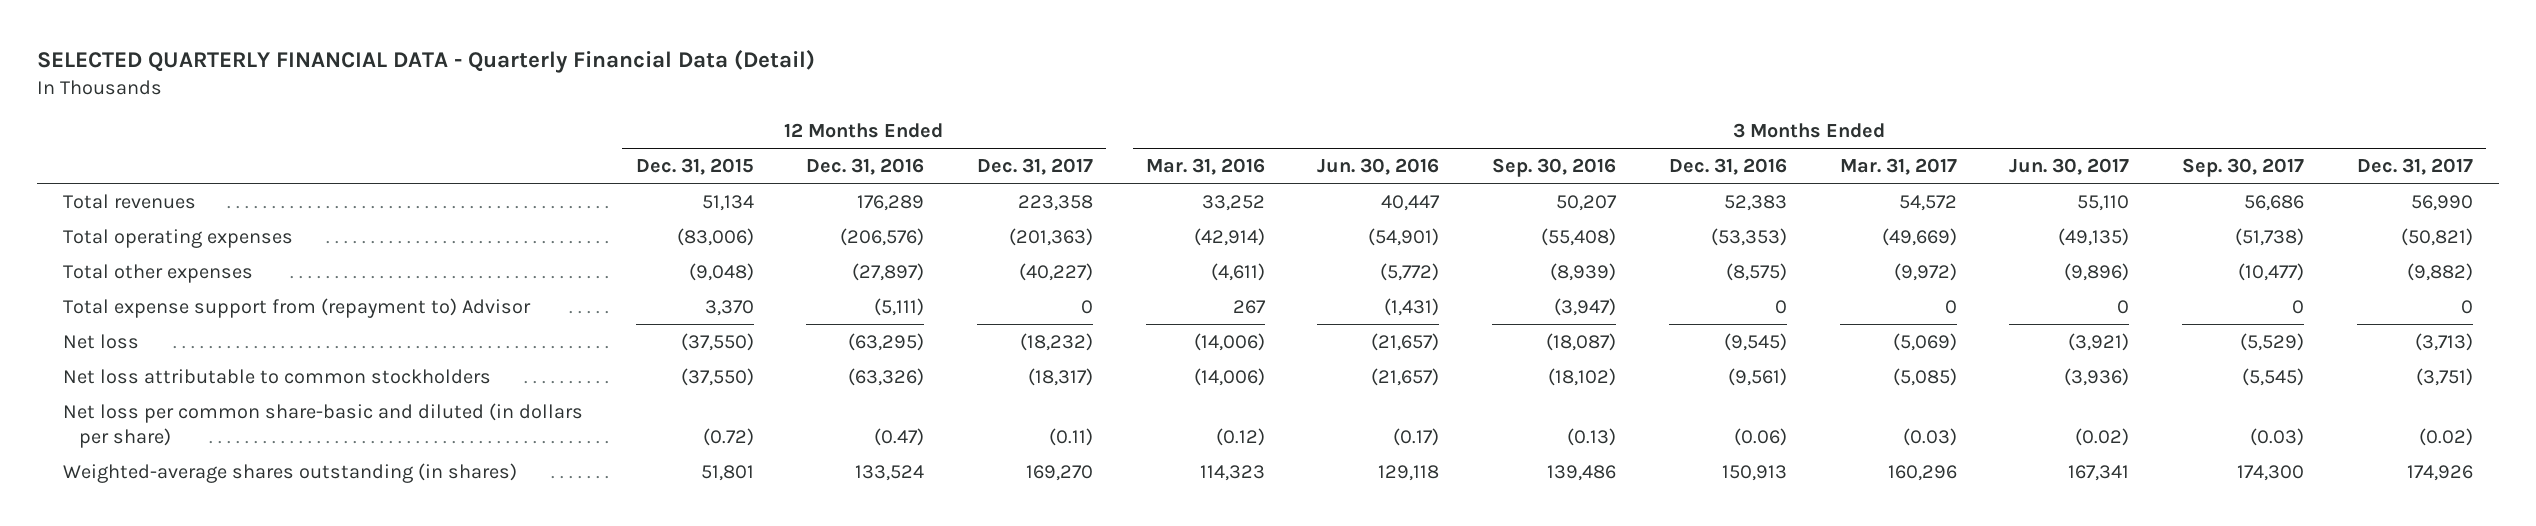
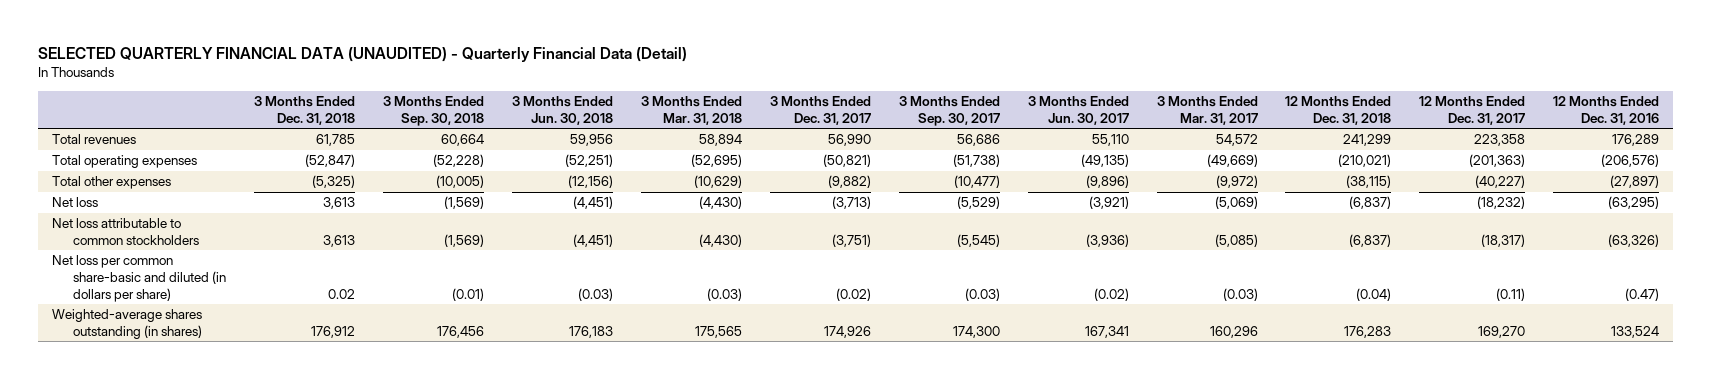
- SELECTED QUARTERLY FINANCIAL DATA - Quarterly Financial Data (Detail)
+ SELECTED QUARTERLY FINANCIAL DATA (UNAUDITED) - Quarterly Financial Data (Detail)
- | 12 Months Ended Dec. 31, 2015 | 12 Months Ended Dec. 31, 2016 | 12 Months Ended Dec. 31, 2017 | 3 Months Ended Mar. 31, 2016 | 3 Months Ended Jun. 30, 2016 | 3 Months Ended Sep. 30, 2016 | 3 Months Ended Dec. 31, 2016 | 3 Months Ended Mar. 31, 2017 | 3 Months Ended Jun. 30, 2017 | 3 Months Ended Sep. 30, 2017 | 3 Months Ended Dec. 31, 2017
+ | 3 Months Ended Dec. 31, 2018 | 3 Months Ended Sep. 30, 2018 | 3 Months Ended Jun. 30, 2018 | 3 Months Ended Mar. 31, 2018 | 3 Months Ended Dec. 31, 2017 | 3 Months Ended Sep. 30, 2017 | 3 Months Ended Jun. 30, 2017 | 3 Months Ended Mar. 31, 2017 | 12 Months Ended Dec. 31, 2018 | 12 Months Ended Dec. 31, 2017 | 12 Months Ended Dec. 31, 2016
- Total expense support from (repayment to) Advisor | 3,370 | (5,111) | 0 | 267 | (1,431) | (3,947) | 0 | 0 | 0 | 0 | 0

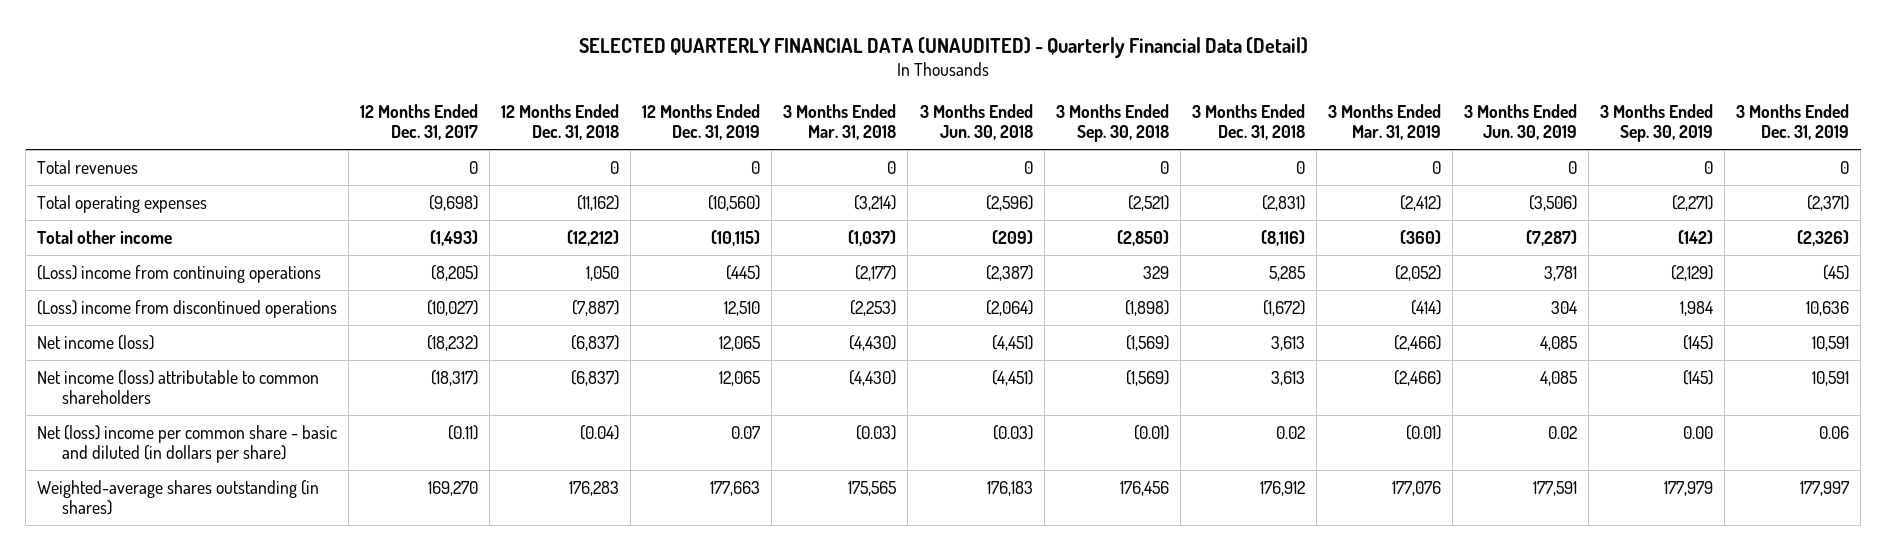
- | 3 Months Ended Dec. 31, 2018 | 3 Months Ended Sep. 30, 2018 | 3 Months Ended Jun. 30, 2018 | 3 Months Ended Mar. 31, 2018 | 3 Months Ended Dec. 31, 2017 | 3 Months Ended Sep. 30, 2017 | 3 Months Ended Jun. 30, 2017 | 3 Months Ended Mar. 31, 2017 | 12 Months Ended Dec. 31, 2018 | 12 Months Ended Dec. 31, 2017 | 12 Months Ended Dec. 31, 2016
+ | 12 Months Ended Dec. 31, 2017 | 12 Months Ended Dec. 31, 2018 | 12 Months Ended Dec. 31, 2019 | 3 Months Ended Mar. 31, 2018 | 3 Months Ended Jun. 30, 2018 | 3 Months Ended Sep. 30, 2018 | 3 Months Ended Dec. 31, 2018 | 3 Months Ended Mar. 31, 2019 | 3 Months Ended Jun. 30, 2019 | 3 Months Ended Sep. 30, 2019 | 3 Months Ended Dec. 31, 2019
- Total revenues | 61,785 | 60,664 | 59,956 | 58,894 | 56,990 | 56,686 | 55,110 | 54,572 | 241,299 | 223,358 | 176,289
- Total operating expenses | (52,847) | (52,228) | (52,251) | (52,695) | (50,821) | (51,738) | (49,135) | (49,669) | (210,021) | (201,363) | (206,576)
- Total other expenses | (5,325) | (10,005) | (12,156) | (10,629) | (9,882) | (10,477) | (9,896) | (9,972) | (38,115) | (40,227) | (27,897)
- Net loss | 3,613 | (1,569) | (4,451) | (4,430) | (3,713) | (5,529) | (3,921) | (5,069) | (6,837) | (18,232) | (63,295)
- Net loss attributable to common stockholders | 3,613 | (1,569) | (4,451) | (4,430) | (3,751) | (5,545) | (3,936) | (5,085) | (6,837) | (18,317) | (63,326)
- Net loss per common share-basic and diluted (in dollars per share) | 0.02 | (0.01) | (0.03) | (0.03) | (0.02) | (0.03) | (0.02) | (0.03) | (0.04) | (0.11) | (0.47)
+ Total revenues | 0 | 0 | 0 | 0 | 0 | 0 | 0 | 0 | 0 | 0 | 0
+ Total operating expenses | (9,698) | (11,162) | (10,560) | (3,214) | (2,596) | (2,521) | (2,831) | (2,412) | (3,506) | (2,271) | (2,371)
+ Total other income | (1,493) | (12,212) | (10,115) | (1,037) | (209) | (2,850) | (8,116) | (360) | (7,287) | (142) | (2,326)
+ (Loss) income from continuing operations | (8,205) | 1,050 | (445) | (2,177) | (2,387) | 329 | 5,285 | (2,052) | 3,781 | (2,129) | (45)
+ (Loss) income from discontinued operations | (10,027) | (7,887) | 12,510 | (2,253) | (2,064) | (1,898) | (1,672) | (414) | 304 | 1,984 | 10,636
+ Net income (loss) | (18,232) | (6,837) | 12,065 | (4,430) | (4,451) | (1,569) | 3,613 | (2,466) | 4,085 | (145) | 10,591
+ Net income (loss) attributable to common shareholders | (18,317) | (6,837) | 12,065 | (4,430) | (4,451) | (1,569) | 3,613 | (2,466) | 4,085 | (145) | 10,591
+ Net (loss) income per common share - basic and diluted (in dollars per share) | (0.11) | (0.04) | 0.07 | (0.03) | (0.03) | (0.01) | 0.02 | (0.01) | 0.02 | 0.00 | 0.06

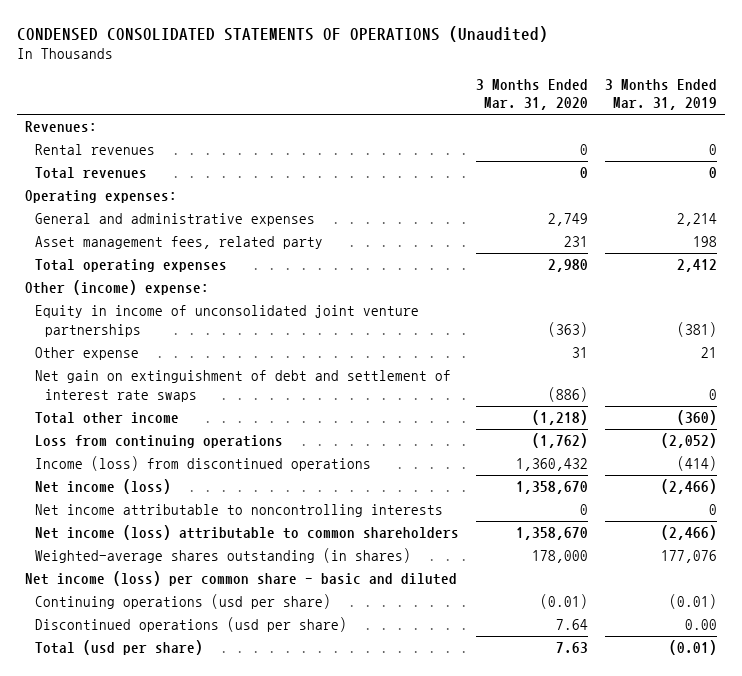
- SELECTED QUARTERLY FINANCIAL DATA (UNAUDITED) - Quarterly Financial Data (Detail)
+ CONDENSED CONSOLIDATED STATEMENTS OF OPERATIONS (Unaudited)
- | 12 Months Ended Dec. 31, 2017 | 12 Months Ended Dec. 31, 2018 | 12 Months Ended Dec. 31, 2019 | 3 Months Ended Mar. 31, 2018 | 3 Months Ended Jun. 30, 2018 | 3 Months Ended Sep. 30, 2018 | 3 Months Ended Dec. 31, 2018 | 3 Months Ended Mar. 31, 2019 | 3 Months Ended Jun. 30, 2019 | 3 Months Ended Sep. 30, 2019 | 3 Months Ended Dec. 31, 2019
+ | 3 Months Ended Mar. 31, 2020 | 3 Months Ended Mar. 31, 2019
+ Revenues:
+ Rental revenues | 0 | 0
- Total operating expenses | (9,698) | (11,162) | (10,560) | (3,214) | (2,596) | (2,521) | (2,831) | (2,412) | (3,506) | (2,271) | (2,371)
+ Operating expenses:
+ General and administrative expenses | 2,749 | 2,214
+ Asset management fees, related party | 231 | 198
+ Total operating expenses | 2,980 | 2,412
+ Other (income) expense:
+ Equity in income of unconsolidated joint venture partnerships | (363) | (381)
+ Other expense | 31 | 21
+ Net gain on extinguishment of debt and settlement of interest rate swaps | (886) | 0
- (Loss) income from continuing operations | (8,205) | 1,050 | (445) | (2,177) | (2,387) | 329 | 5,285 | (2,052) | 3,781 | (2,129) | (45)
- (Loss) income from discontinued operations | (10,027) | (7,887) | 12,510 | (2,253) | (2,064) | (1,898) | (1,672) | (414) | 304 | 1,984 | 10,636
+ Loss from continuing operations | (1,762) | (2,052)
+ Income (loss) from discontinued operations | 1,360,432 | (414)
+ Net income attributable to noncontrolling interests | 0 | 0
- Net (loss) income per common share - basic and diluted (in dollars per share) | (0.11) | (0.04) | 0.07 | (0.03) | (0.03) | (0.01) | 0.02 | (0.01) | 0.02 | 0.00 | 0.06
+ Net income (loss) per common share - basic and diluted
+ Continuing operations (usd per share) | (0.01) | (0.01)
+ Discontinued operations (usd per share) | 7.64 | 0.00
+ Total (usd per share) | 7.63 | (0.01)

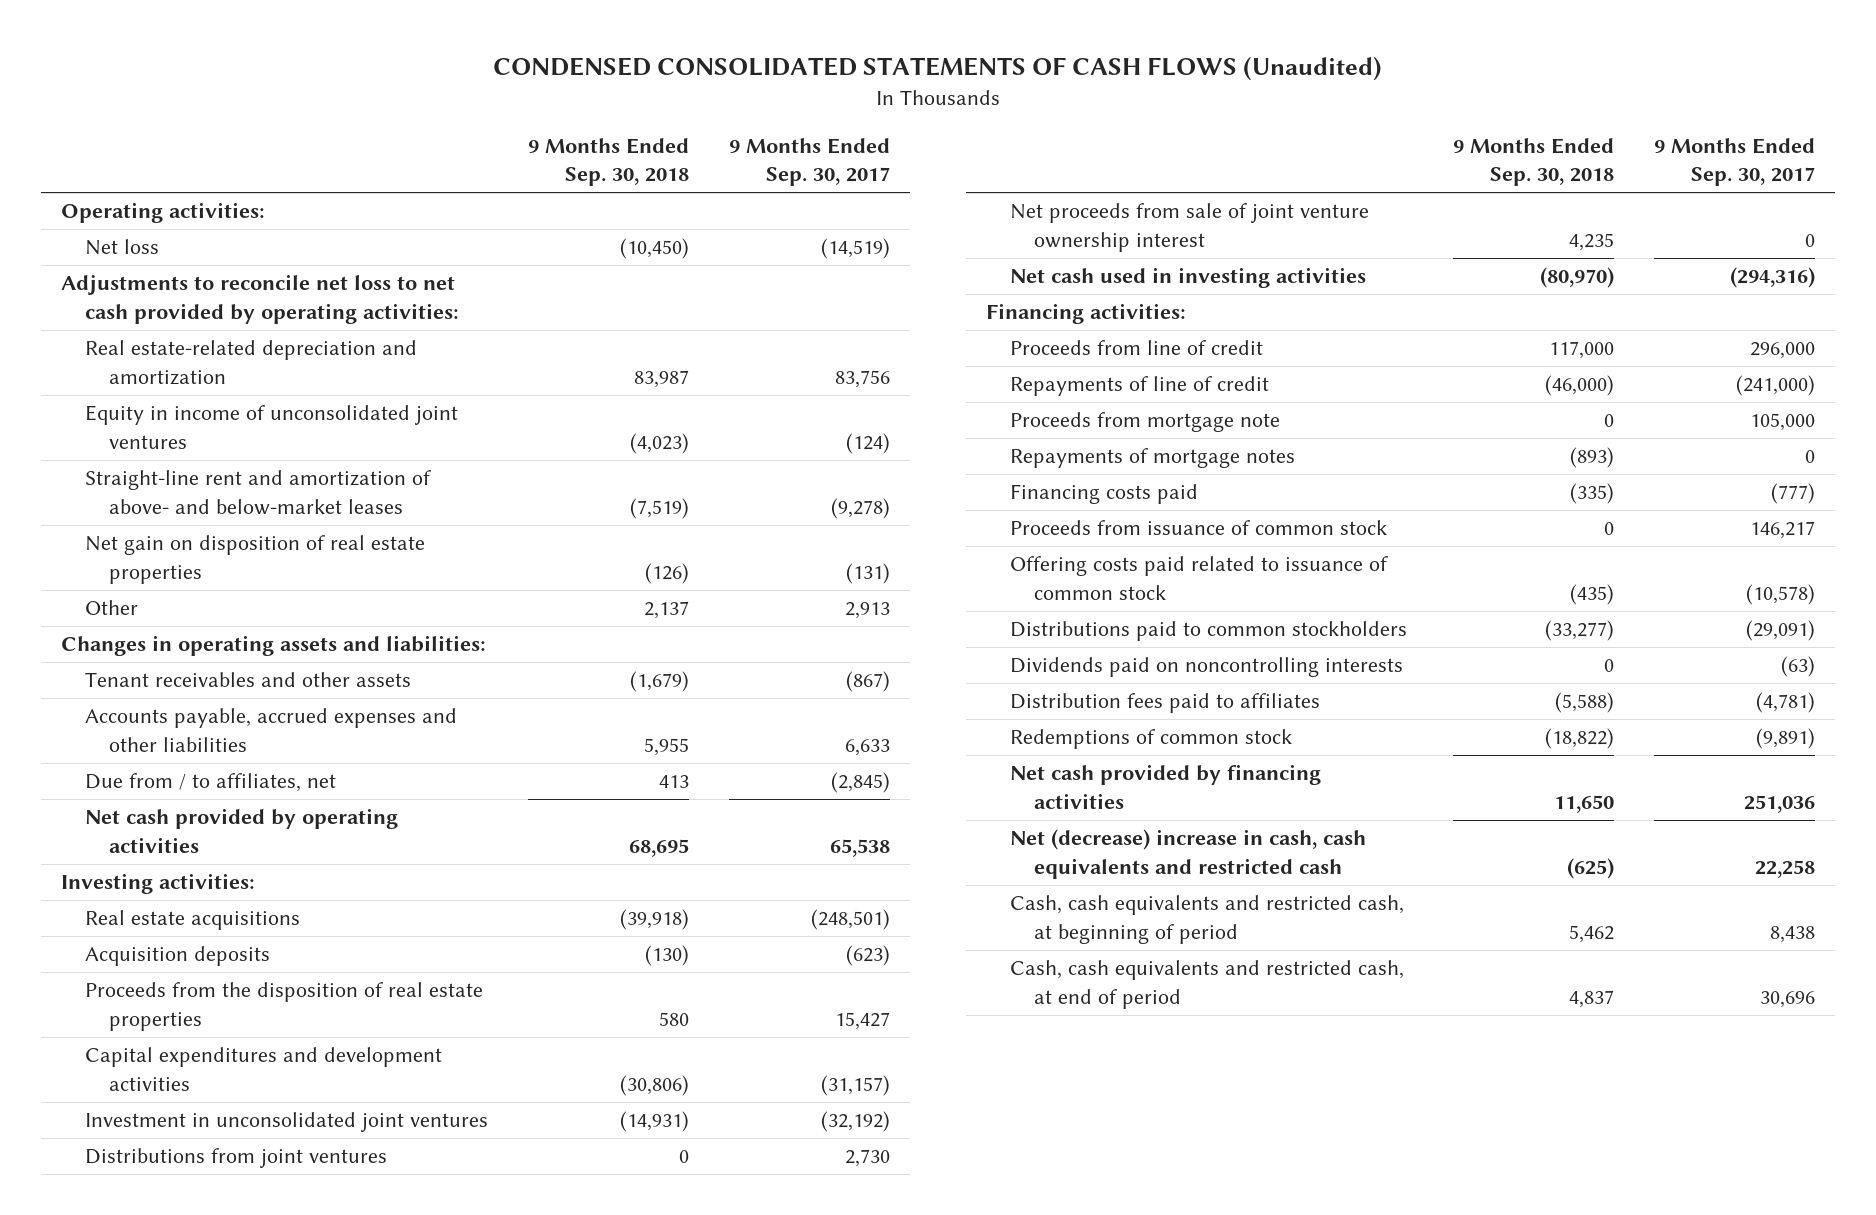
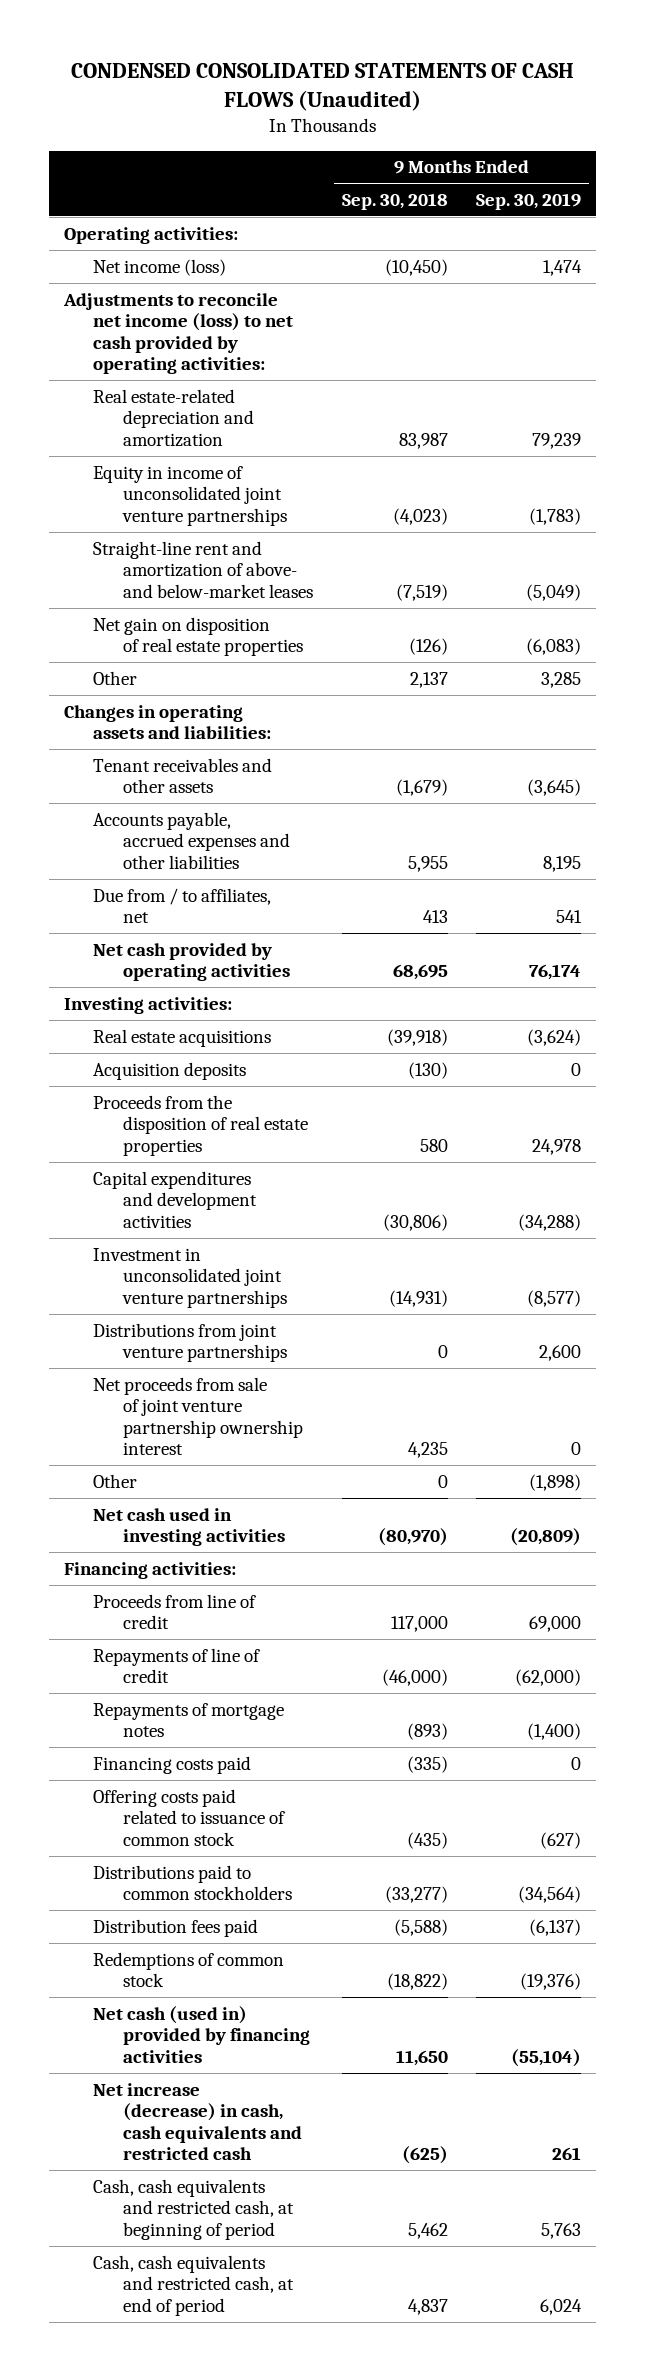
- | 9 Months Ended Sep. 30, 2018 | 9 Months Ended Sep. 30, 2017
+ | 9 Months Ended Sep. 30, 2018 | 9 Months Ended Sep. 30, 2019
- Net loss | (10,450) | (14,519)
- Adjustments to reconcile net loss to net cash provided by operating activities:
+ Net income (loss) | (10,450) | 1,474
+ Adjustments to reconcile net income (loss) to net cash provided by operating activities:
- Equity in income of unconsolidated joint ventures | (4,023) | (124)
+ Equity in income of unconsolidated joint venture partnerships | (4,023) | (1,783)
- Investment in unconsolidated joint ventures | (14,931) | (32,192)
- Distributions from joint ventures | 0 | 2,730
- Net proceeds from sale of joint venture ownership interest | 4,235 | 0
+ Investment in unconsolidated joint venture partnerships | (14,931) | (8,577)
+ Distributions from joint venture partnerships | 0 | 2,600
+ Net proceeds from sale of joint venture partnership ownership interest | 4,235 | 0
+ Other | 0 | (1,898)
- Proceeds from mortgage note | 0 | 105,000
- Proceeds from issuance of common stock | 0 | 146,217
- Dividends paid on noncontrolling interests | 0 | (63)
- Distribution fees paid to affiliates | (5,588) | (4,781)
+ Distribution fees paid | (5,588) | (6,137)
- Net cash provided by financing activities | 11,650 | 251,036
- Net (decrease) increase in cash, cash equivalents and restricted cash | (625) | 22,258
+ Net cash (used in) provided by financing activities | 11,650 | (55,104)
+ Net increase (decrease) in cash, cash equivalents and restricted cash | (625) | 261

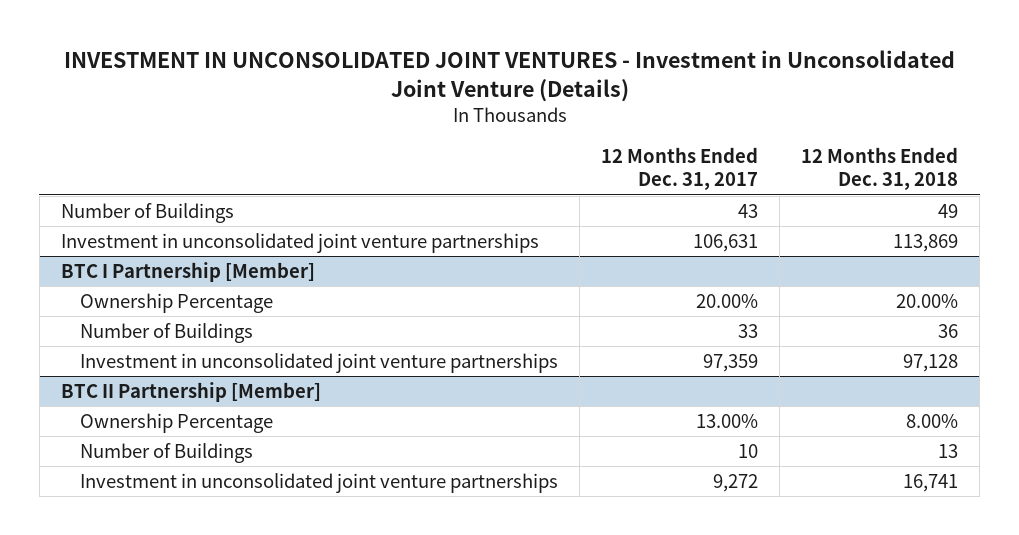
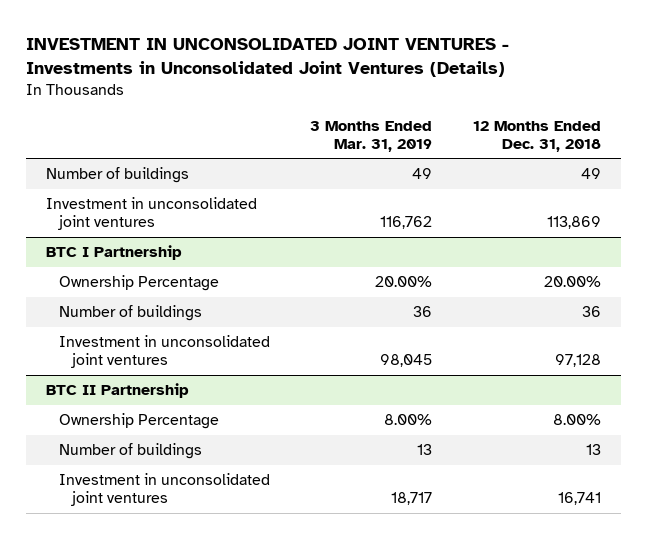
- INVESTMENT IN UNCONSOLIDATED JOINT VENTURES - Investment in Unconsolidated Joint Venture (Details)
+ INVESTMENT IN UNCONSOLIDATED JOINT VENTURES - Investments in Unconsolidated Joint Ventures (Details)
- | 12 Months Ended Dec. 31, 2017 | 12 Months Ended Dec. 31, 2018
+ | 3 Months Ended Mar. 31, 2019 | 12 Months Ended Dec. 31, 2018
- Number of Buildings | 43 | 49
- Investment in unconsolidated joint venture partnerships | 106,631 | 113,869
- BTC I Partnership [Member]
+ Number of buildings | 49 | 49
+ Investment in unconsolidated joint ventures | 116,762 | 113,869
+ BTC I Partnership
- Number of Buildings | 33 | 36
- Investment in unconsolidated joint venture partnerships | 97,359 | 97,128
- BTC II Partnership [Member]
+ Number of buildings | 36 | 36
+ Investment in unconsolidated joint ventures | 98,045 | 97,128
+ BTC II Partnership
- Number of Buildings | 10 | 13
- Investment in unconsolidated joint venture partnerships | 9,272 | 16,741
+ Number of buildings | 13 | 13
+ Investment in unconsolidated joint ventures | 18,717 | 16,741

